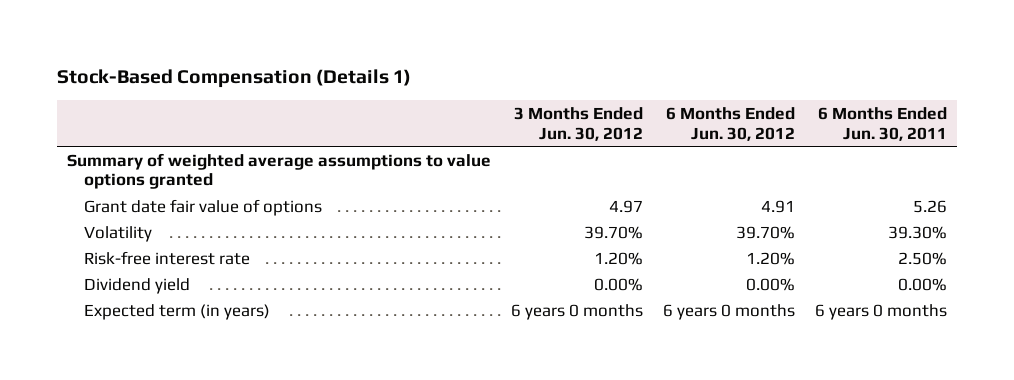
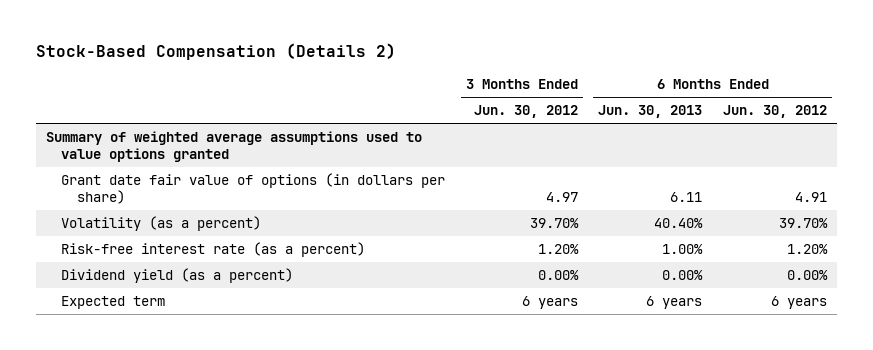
- Stock-Based Compensation (Details 1)
+ Stock-Based Compensation (Details 2)
- | 3 Months Ended Jun. 30, 2012 | 6 Months Ended Jun. 30, 2012 | 6 Months Ended Jun. 30, 2011
+ | 3 Months Ended Jun. 30, 2012 | 6 Months Ended Jun. 30, 2013 | 6 Months Ended Jun. 30, 2012
- Summary of weighted average assumptions to value options granted
- Grant date fair value of options | 4.97 | 4.91 | 5.26
- Volatility | 39.70% | 39.70% | 39.30%
- Risk-free interest rate | 1.20% | 1.20% | 2.50%
- Dividend yield | 0.00% | 0.00% | 0.00%
- Expected term (in years) | 6 years 0 months | 6 years 0 months | 6 years 0 months
+ Summary of weighted average assumptions used to value options granted
+ Grant date fair value of options (in dollars per share) | 4.97 | 6.11 | 4.91
+ Volatility (as a percent) | 39.70% | 40.40% | 39.70%
+ Risk-free interest rate (as a percent) | 1.20% | 1.00% | 1.20%
+ Dividend yield (as a percent) | 0.00% | 0.00% | 0.00%
+ Expected term | 6 years | 6 years | 6 years

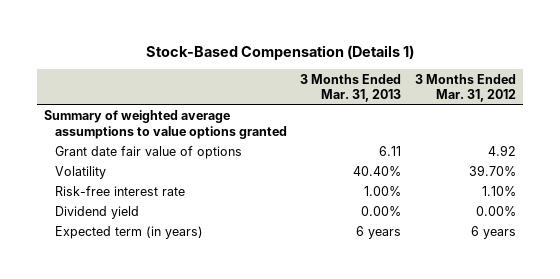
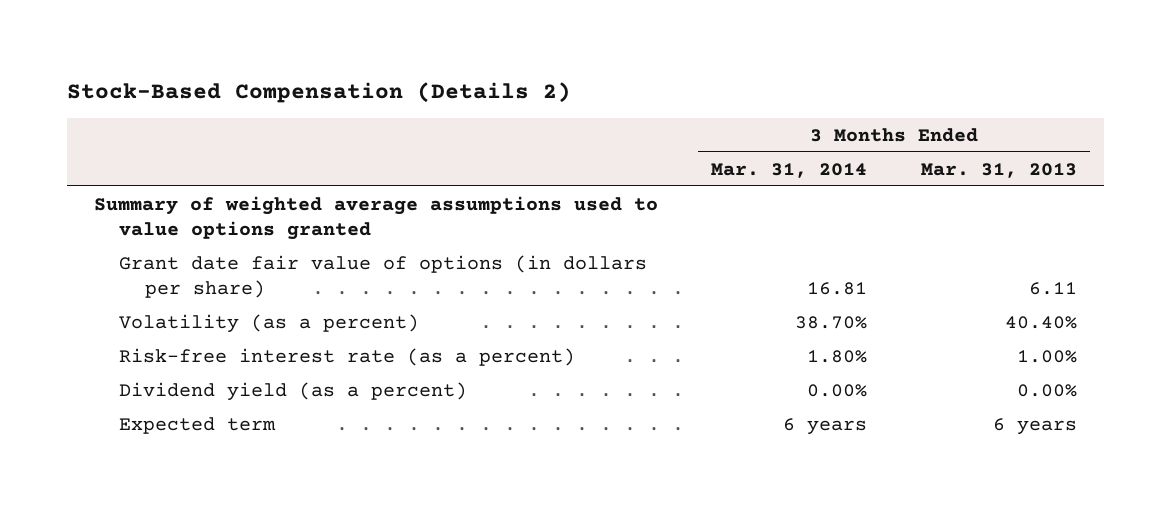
- Stock-Based Compensation (Details 1)
+ Stock-Based Compensation (Details 2)
- | 3 Months Ended Mar. 31, 2013 | 3 Months Ended Mar. 31, 2012
+ | 3 Months Ended Mar. 31, 2014 | 3 Months Ended Mar. 31, 2013
- Summary of weighted average assumptions to value options granted
- Grant date fair value of options | 6.11 | 4.92
- Volatility | 40.40% | 39.70%
- Risk-free interest rate | 1.00% | 1.10%
- Dividend yield | 0.00% | 0.00%
- Expected term (in years) | 6 years | 6 years
+ Summary of weighted average assumptions used to value options granted
+ Grant date fair value of options (in dollars per share) | 16.81 | 6.11
+ Volatility (as a percent) | 38.70% | 40.40%
+ Risk-free interest rate (as a percent) | 1.80% | 1.00%
+ Dividend yield (as a percent) | 0.00% | 0.00%
+ Expected term | 6 years | 6 years

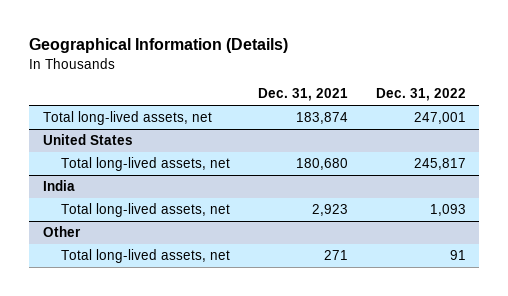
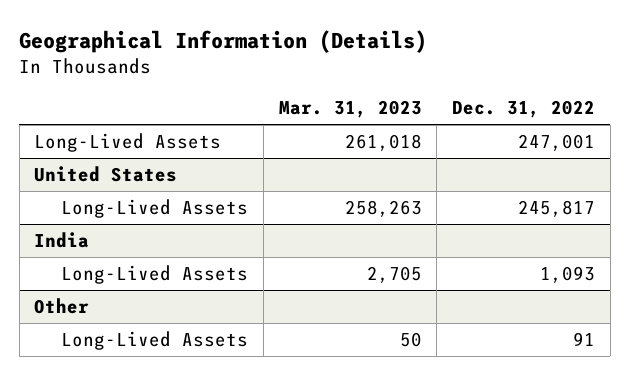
- | Dec. 31, 2021 | Dec. 31, 2022
+ | Mar. 31, 2023 | Dec. 31, 2022
- Total long-lived assets, net | 183,874 | 247,001
+ Long-Lived Assets | 261,018 | 247,001
@ United States
- Total long-lived assets, net | 180,680 | 245,817
+ Long-Lived Assets | 258,263 | 245,817
@ India
- Total long-lived assets, net | 2,923 | 1,093
+ Long-Lived Assets | 2,705 | 1,093
@ Other
- Total long-lived assets, net | 271 | 91
+ Long-Lived Assets | 50 | 91

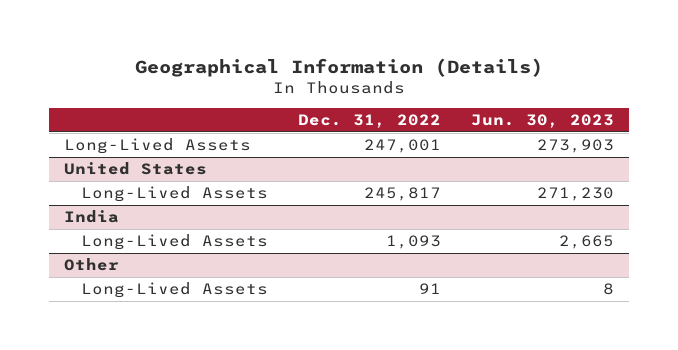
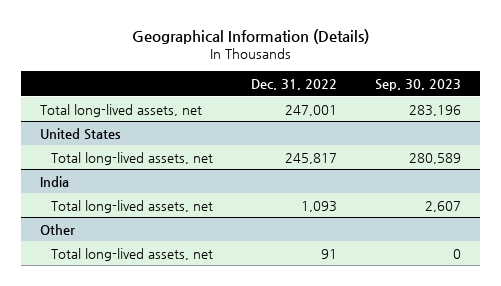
- | Dec. 31, 2022 | Jun. 30, 2023
+ | Dec. 31, 2022 | Sep. 30, 2023
- Long-Lived Assets | 247,001 | 273,903
+ Total long-lived assets, net | 247,001 | 283,196
@ United States
- Long-Lived Assets | 245,817 | 271,230
+ Total long-lived assets, net | 245,817 | 280,589
@ India
- Long-Lived Assets | 1,093 | 2,665
+ Total long-lived assets, net | 1,093 | 2,607
@ Other
- Long-Lived Assets | 91 | 8
+ Total long-lived assets, net | 91 | 0

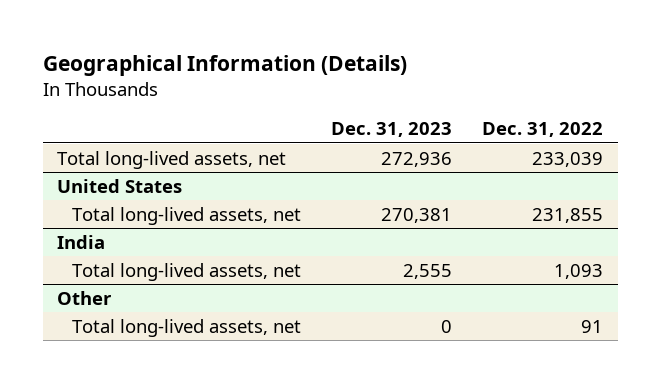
- | Dec. 31, 2022 | Sep. 30, 2023
+ | Dec. 31, 2023 | Dec. 31, 2022
- Total long-lived assets, net | 247,001 | 283,196
+ Total long-lived assets, net | 272,936 | 233,039
@ United States
- Total long-lived assets, net | 245,817 | 280,589
+ Total long-lived assets, net | 270,381 | 231,855

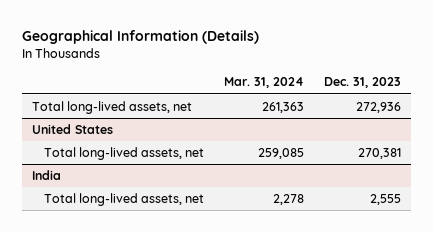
- | Dec. 31, 2023 | Dec. 31, 2022
+ | Mar. 31, 2024 | Dec. 31, 2023
- Other
- Total long-lived assets, net | 0 | 91

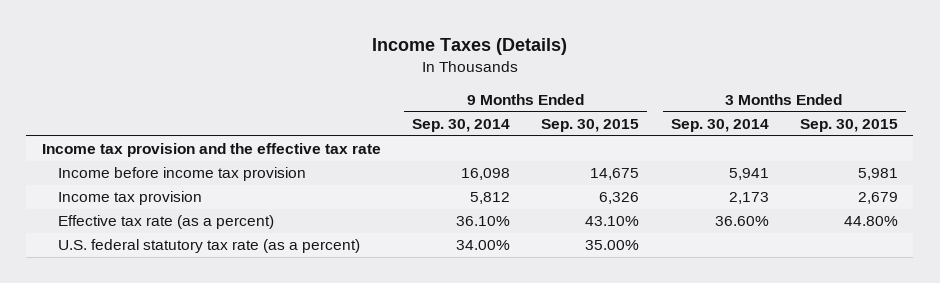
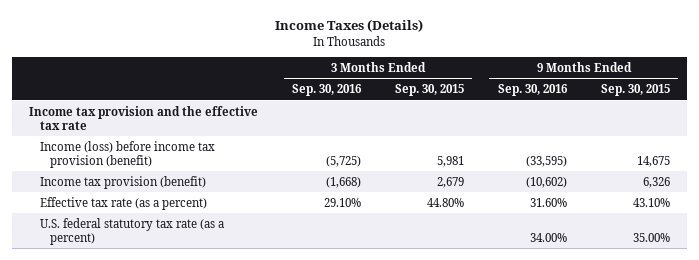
- | 9 Months Ended Sep. 30, 2014 | 9 Months Ended Sep. 30, 2015 | 3 Months Ended Sep. 30, 2014 | 3 Months Ended Sep. 30, 2015
+ | 3 Months Ended Sep. 30, 2016 | 3 Months Ended Sep. 30, 2015 | 9 Months Ended Sep. 30, 2016 | 9 Months Ended Sep. 30, 2015
- Income before income tax provision | 16,098 | 14,675 | 5,941 | 5,981
- Income tax provision | 5,812 | 6,326 | 2,173 | 2,679
+ Income (loss) before income tax provision (benefit) | (5,725) | 5,981 | (33,595) | 14,675
+ Income tax provision (benefit) | (1,668) | 2,679 | (10,602) | 6,326

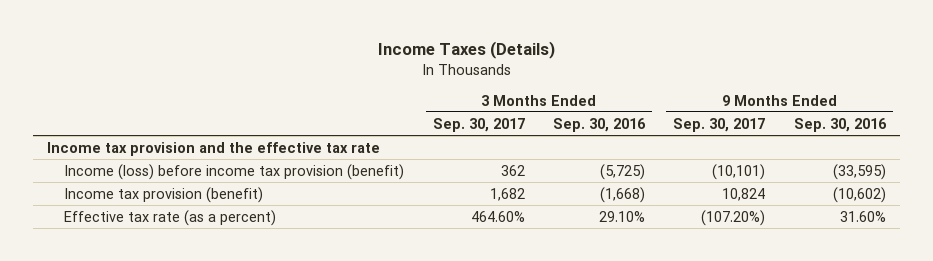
- | 3 Months Ended Sep. 30, 2016 | 3 Months Ended Sep. 30, 2015 | 9 Months Ended Sep. 30, 2016 | 9 Months Ended Sep. 30, 2015
+ | 3 Months Ended Sep. 30, 2017 | 3 Months Ended Sep. 30, 2016 | 9 Months Ended Sep. 30, 2017 | 9 Months Ended Sep. 30, 2016
- U.S. federal statutory tax rate (as a percent) | | | 34.00% | 35.00%

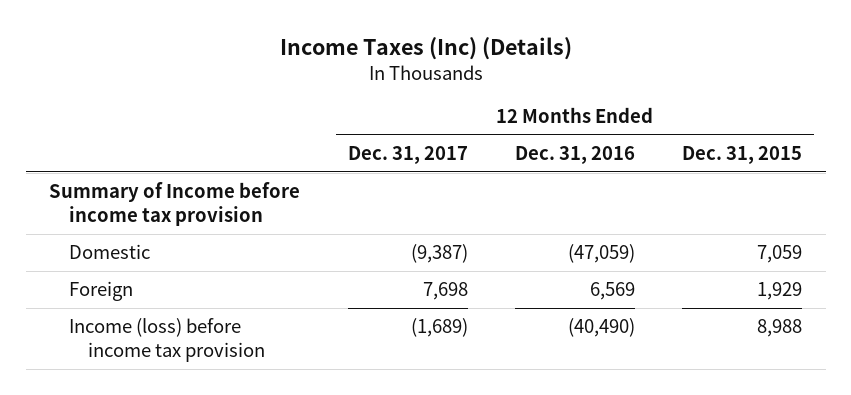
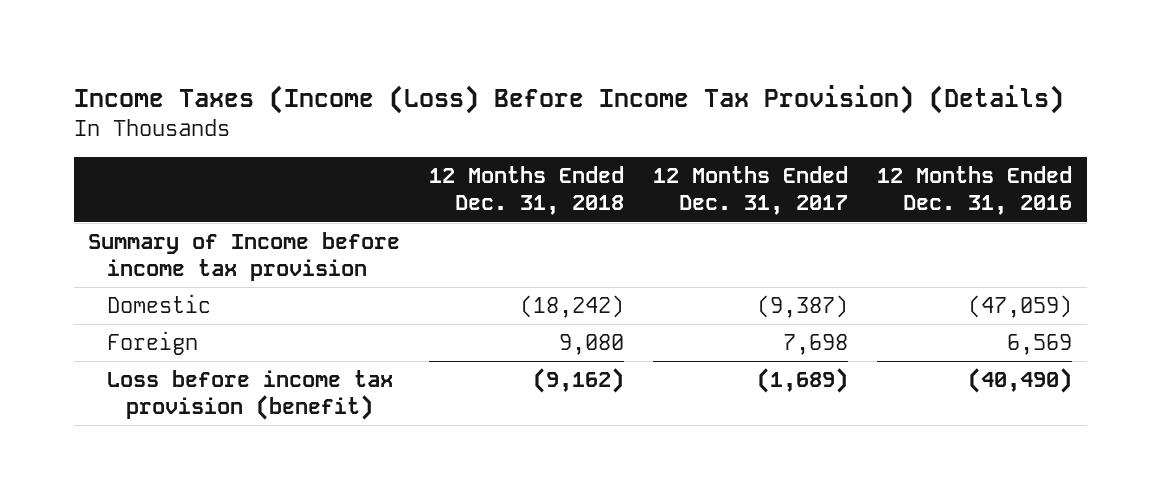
- Income Taxes (Inc) (Details)
+ Income Taxes (Income (Loss) Before Income Tax Provision) (Details)
- | 12 Months Ended Dec. 31, 2017 | 12 Months Ended Dec. 31, 2016 | 12 Months Ended Dec. 31, 2015
+ | 12 Months Ended Dec. 31, 2018 | 12 Months Ended Dec. 31, 2017 | 12 Months Ended Dec. 31, 2016
- Income (loss) before income tax provision | (1,689) | (40,490) | 8,988
+ Loss before income tax provision (benefit) | (9,162) | (1,689) | (40,490)

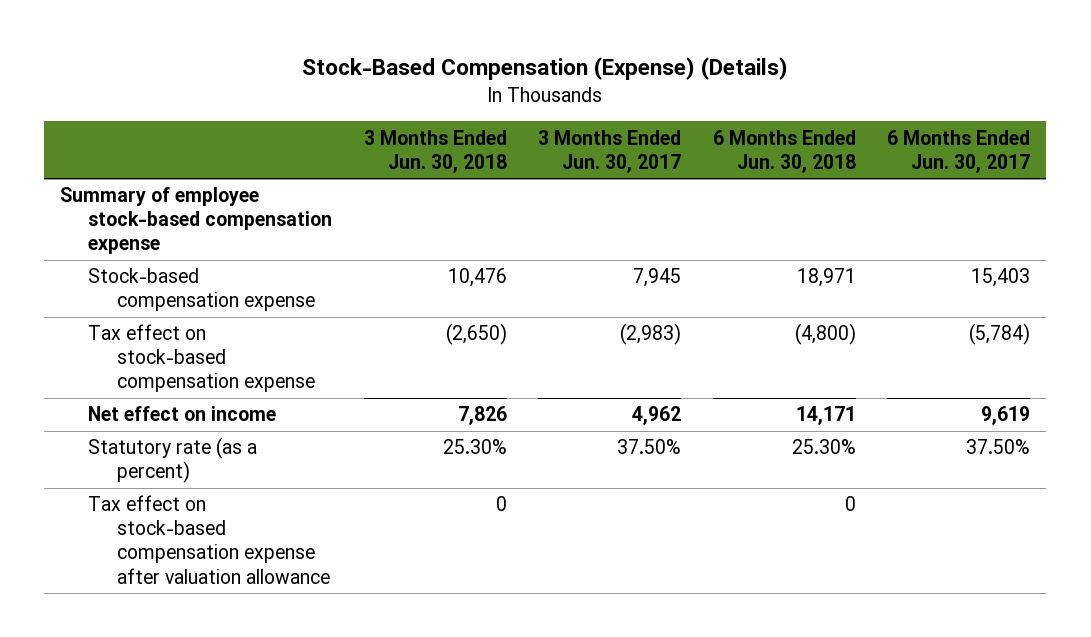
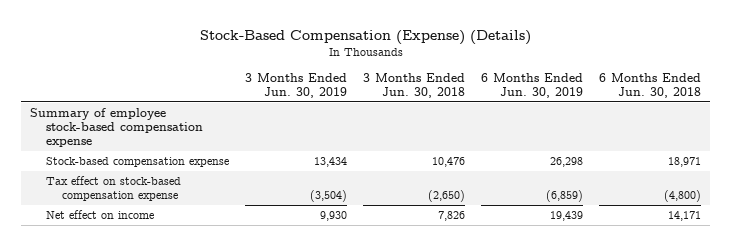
- | 3 Months Ended Jun. 30, 2018 | 3 Months Ended Jun. 30, 2017 | 6 Months Ended Jun. 30, 2018 | 6 Months Ended Jun. 30, 2017
+ | 3 Months Ended Jun. 30, 2019 | 3 Months Ended Jun. 30, 2018 | 6 Months Ended Jun. 30, 2019 | 6 Months Ended Jun. 30, 2018
- Statutory rate (as a percent) | 25.30% | 37.50% | 25.30% | 37.50%
- Tax effect on stock-based compensation expense after valuation allowance | 0 | | 0 |

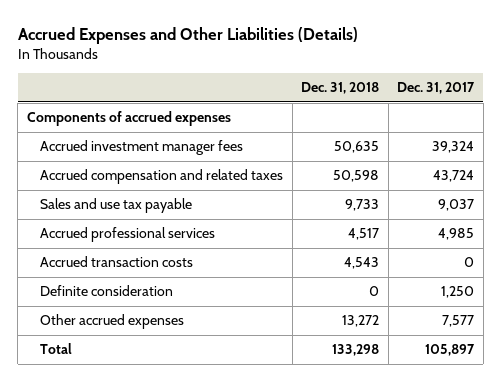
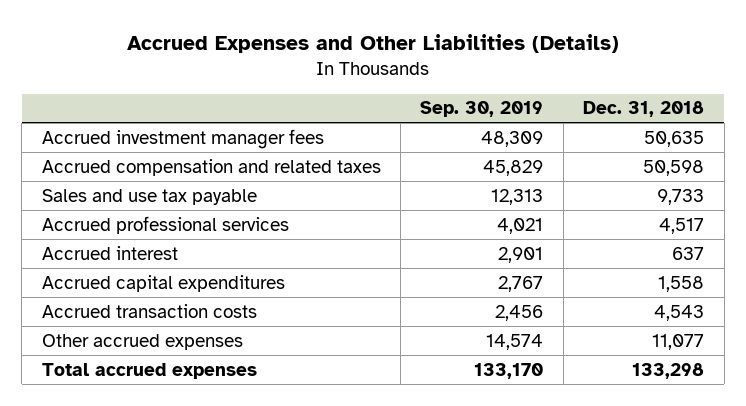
- | Dec. 31, 2018 | Dec. 31, 2017
+ | Sep. 30, 2019 | Dec. 31, 2018
- Components of accrued expenses
+ Accrued interest | 2,901 | 637
+ Accrued capital expenditures | 2,767 | 1,558
- Definite consideration | 0 | 1,250
- Other accrued expenses | 13,272 | 7,577
- Total | 133,298 | 105,897
+ Other accrued expenses | 14,574 | 11,077
+ Total accrued expenses | 133,170 | 133,298

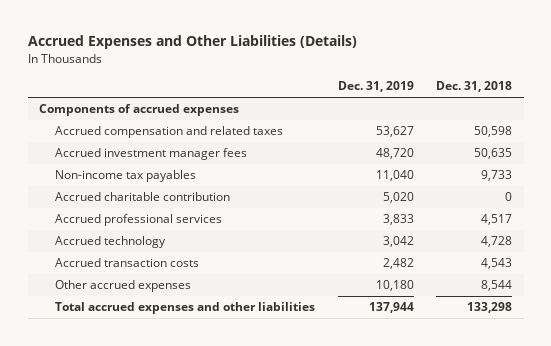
- | Sep. 30, 2019 | Dec. 31, 2018
+ | Dec. 31, 2019 | Dec. 31, 2018
+ Components of accrued expenses
- Sales and use tax payable | 12,313 | 9,733
moved down: Accrued investment manager fees | 48,720 | 50,635
+ Non-income tax payables | 11,040 | 9,733
+ Accrued charitable contribution | 5,020 | 0
- Accrued interest | 2,901 | 637
- Accrued capital expenditures | 2,767 | 1,558
+ Accrued technology | 3,042 | 4,728
- Other accrued expenses | 14,574 | 11,077
- Total accrued expenses | 133,170 | 133,298
+ Other accrued expenses | 10,180 | 8,544
+ Total accrued expenses and other liabilities | 137,944 | 133,298

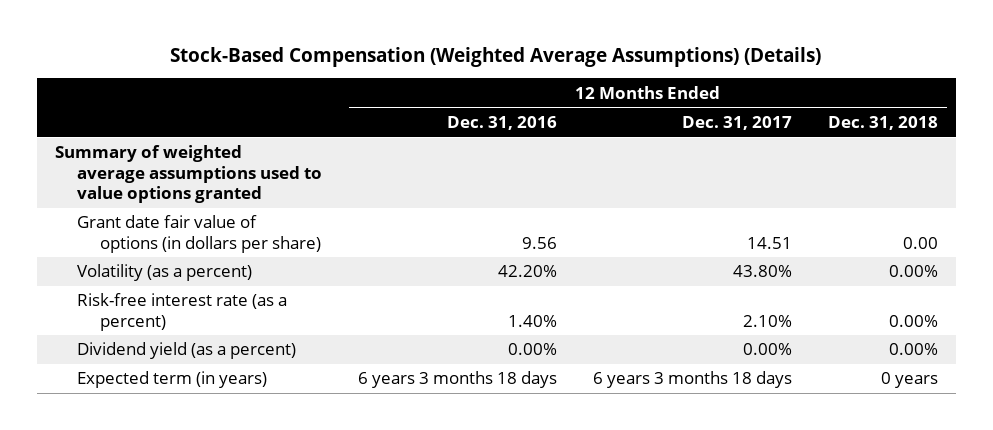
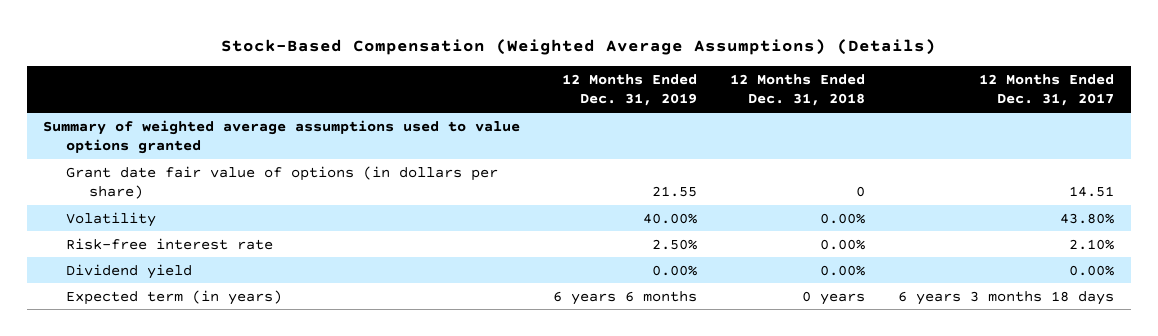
- | 12 Months Ended Dec. 31, 2016 | 12 Months Ended Dec. 31, 2017 | 12 Months Ended Dec. 31, 2018
+ | 12 Months Ended Dec. 31, 2019 | 12 Months Ended Dec. 31, 2018 | 12 Months Ended Dec. 31, 2017
- Grant date fair value of options (in dollars per share) | 9.56 | 14.51 | 0.00
- Volatility (as a percent) | 42.20% | 43.80% | 0.00%
- Risk-free interest rate (as a percent) | 1.40% | 2.10% | 0.00%
- Dividend yield (as a percent) | 0.00% | 0.00% | 0.00%
+ Grant date fair value of options (in dollars per share) | 21.55 | 0 | 14.51
+ Volatility | 40.00% | 0.00% | 43.80%
+ Risk-free interest rate | 2.50% | 0.00% | 2.10%
+ Dividend yield | 0.00% | 0.00% | 0.00%

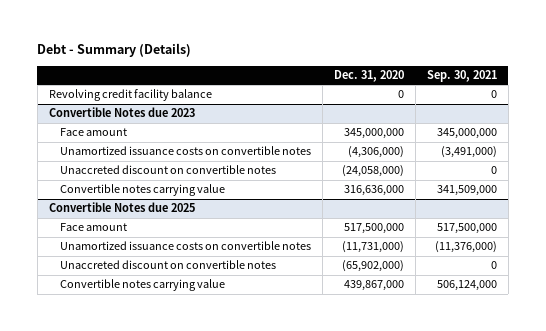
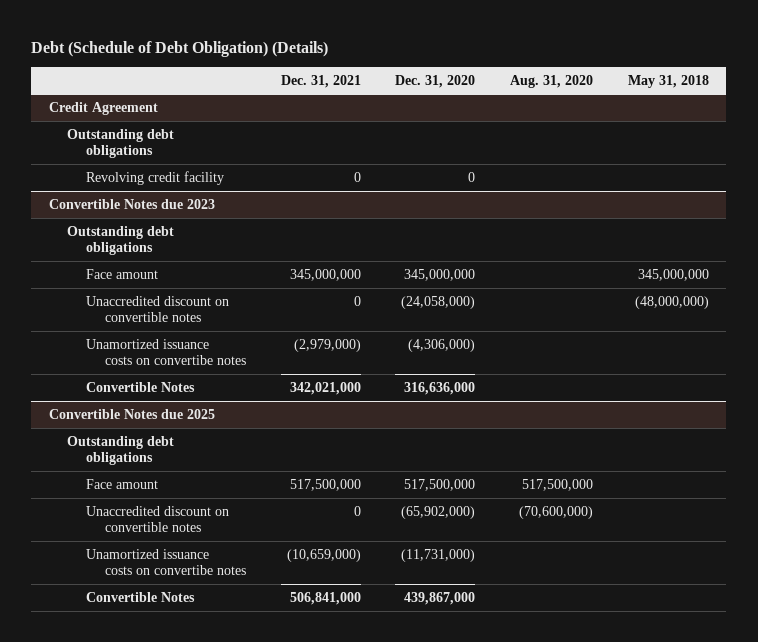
- Debt - Summary (Details)
+ Debt (Schedule of Debt Obligation) (Details)
- | Dec. 31, 2020 | Sep. 30, 2021
+ | Dec. 31, 2021 | Dec. 31, 2020 | Aug. 31, 2020 | May 31, 2018
- Revolving credit facility balance | 0 | 0
+ Credit Agreement
+ Outstanding debt obligations
+ Revolving credit facility | 0 | 0 | |
@ Convertible Notes due 2023
+ Outstanding debt obligations
- Unamortized issuance costs on convertible notes | (4,306,000) | (3,491,000)
- Unaccreted discount on convertible notes | (24,058,000) | 0
- Convertible notes carrying value | 316,636,000 | 341,509,000
+ Unaccredited discount on convertible notes | 0 | (24,058,000) | | (48,000,000)
+ Unamortized issuance costs on convertibe notes | (2,979,000) | (4,306,000) | |
+ Convertible Notes | 342,021,000 | 316,636,000 | |
@ Convertible Notes due 2025
+ Outstanding debt obligations
- Unamortized issuance costs on convertible notes | (11,731,000) | (11,376,000)
- Unaccreted discount on convertible notes | (65,902,000) | 0
- Convertible notes carrying value | 439,867,000 | 506,124,000
+ Unaccredited discount on convertible notes | 0 | (65,902,000) | (70,600,000) |
+ Unamortized issuance costs on convertibe notes | (10,659,000) | (11,731,000) | |
+ Convertible Notes | 506,841,000 | 439,867,000 | |

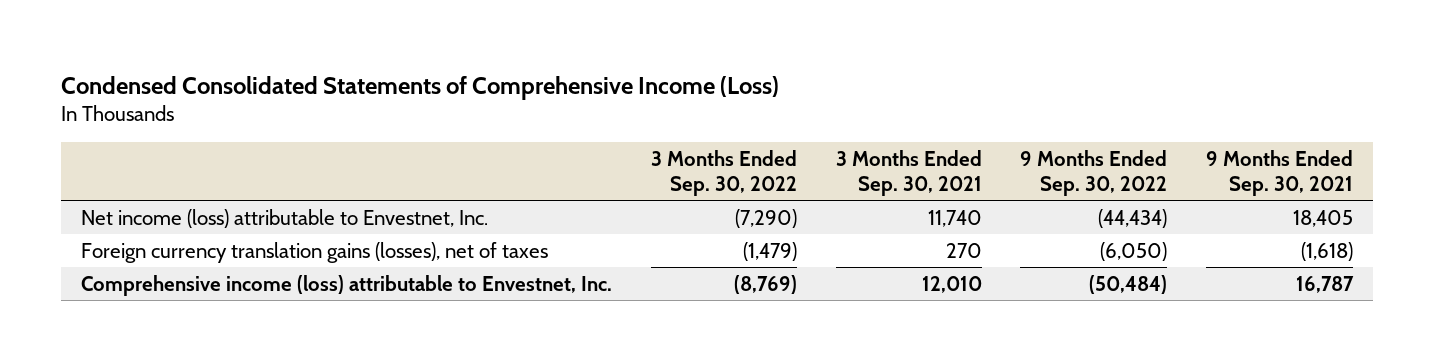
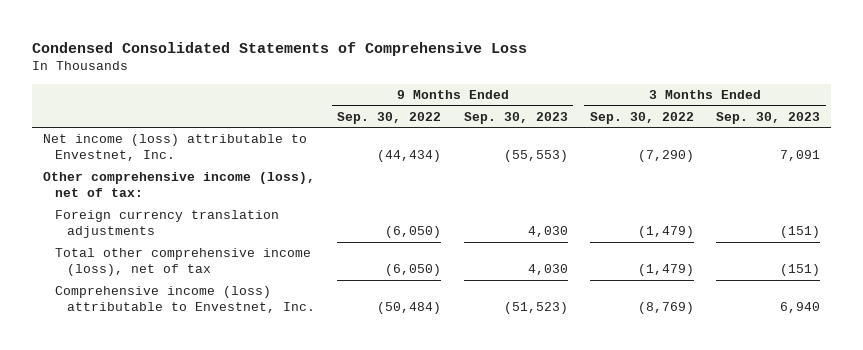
- Condensed Consolidated Statements of Comprehensive Income (Loss)
+ Condensed Consolidated Statements of Comprehensive Loss
- | 3 Months Ended Sep. 30, 2022 | 3 Months Ended Sep. 30, 2021 | 9 Months Ended Sep. 30, 2022 | 9 Months Ended Sep. 30, 2021
+ | 9 Months Ended Sep. 30, 2022 | 9 Months Ended Sep. 30, 2023 | 3 Months Ended Sep. 30, 2022 | 3 Months Ended Sep. 30, 2023
- Foreign currency translation gains (losses), net of taxes | (1,479) | 270 | (6,050) | (1,618)
+ Other comprehensive income (loss), net of tax:
+ Foreign currency translation adjustments | (6,050) | 4,030 | (1,479) | (151)
+ Total other comprehensive income (loss), net of tax | (6,050) | 4,030 | (1,479) | (151)

